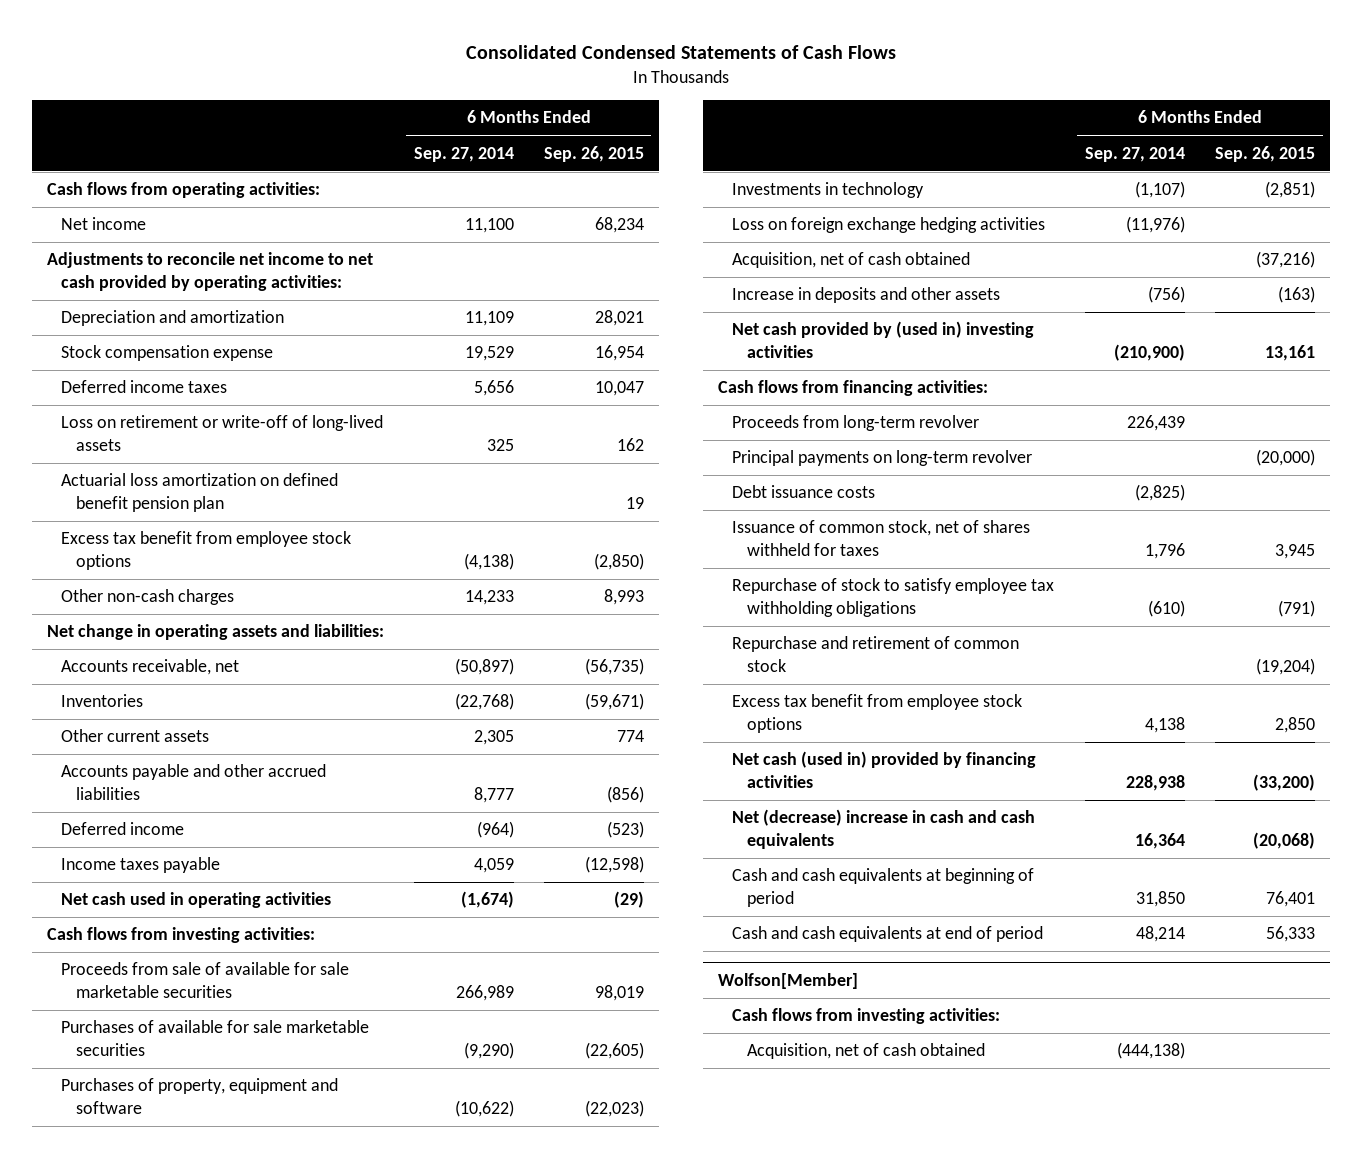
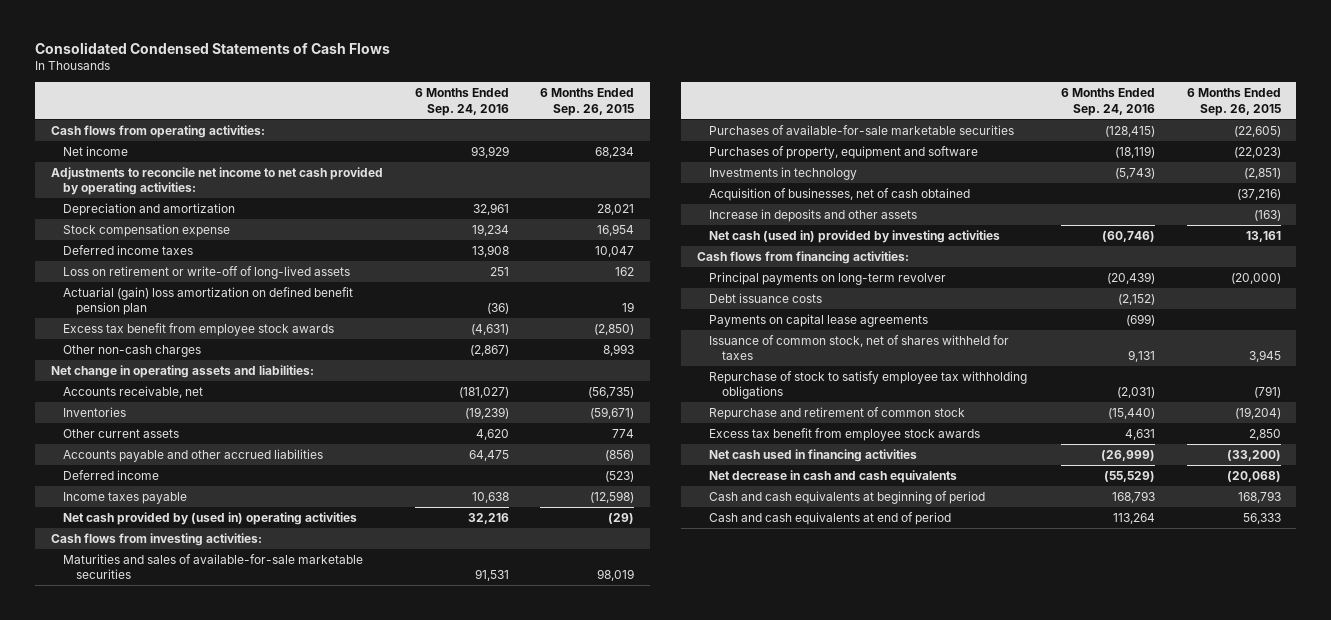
- | 6 Months Ended Sep. 27, 2014 | 6 Months Ended Sep. 26, 2015
+ | 6 Months Ended Sep. 24, 2016 | 6 Months Ended Sep. 26, 2015
- Actuarial loss amortization on defined benefit pension plan | | 19
- Excess tax benefit from employee stock options | (4,138) | (2,850)
+ Actuarial (gain) loss amortization on defined benefit pension plan | (36) | 19
+ Excess tax benefit from employee stock awards | (4,631) | (2,850)
- Net cash used in operating activities | (1,674) | (29)
+ Net cash provided by (used in) operating activities | 32,216 | (29)
- Proceeds from sale of available for sale marketable securities | 266,989 | 98,019
- Purchases of available for sale marketable securities | (9,290) | (22,605)
+ Maturities and sales of available-for-sale marketable securities | 91,531 | 98,019
+ Purchases of available-for-sale marketable securities | (128,415) | (22,605)
- Loss on foreign exchange hedging activities | (11,976) |
- Acquisition, net of cash obtained | | (37,216)
+ Acquisition of businesses, net of cash obtained | | (37,216)
- Net cash provided by (used in) investing activities | (210,900) | 13,161
+ Net cash (used in) provided by investing activities | (60,746) | 13,161
- Proceeds from long-term revolver | 226,439 |
+ Payments on capital lease agreements | (699) |
- Excess tax benefit from employee stock options | 4,138 | 2,850
- Net cash (used in) provided by financing activities | 228,938 | (33,200)
- Net (decrease) increase in cash and cash equivalents | 16,364 | (20,068)
- Cash and cash equivalents at beginning of period | 31,850 | 76,401
+ Excess tax benefit from employee stock awards | 4,631 | 2,850
+ Net cash used in financing activities | (26,999) | (33,200)
+ Net decrease in cash and cash equivalents | (55,529) | (20,068)
+ Cash and cash equivalents at beginning of period | 168,793 | 168,793
- Wolfson[Member]
- Cash flows from investing activities:
- Acquisition, net of cash obtained | (444,138) |

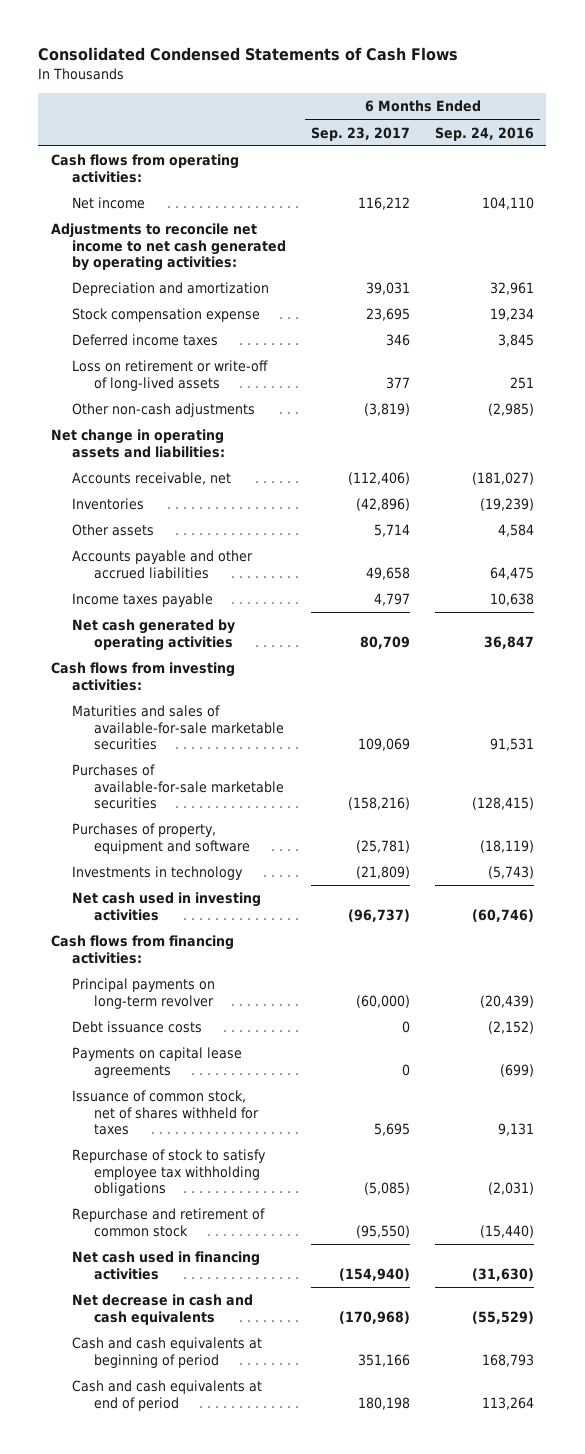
- | 6 Months Ended Sep. 24, 2016 | 6 Months Ended Sep. 26, 2015
+ | 6 Months Ended Sep. 23, 2017 | 6 Months Ended Sep. 24, 2016
- Net income | 93,929 | 68,234
- Adjustments to reconcile net income to net cash provided by operating activities:
+ Net income | 116,212 | 104,110
+ Adjustments to reconcile net income to net cash generated by operating activities:
- Deferred income taxes | 13,908 | 10,047
+ Deferred income taxes | 346 | 3,845
- Actuarial (gain) loss amortization on defined benefit pension plan | (36) | 19
- Excess tax benefit from employee stock awards | (4,631) | (2,850)
- Other non-cash charges | (2,867) | 8,993
+ Other non-cash adjustments | (3,819) | (2,985)
- Other current assets | 4,620 | 774
+ Other assets | 5,714 | 4,584
- Deferred income | | (523)
- Net cash provided by (used in) operating activities | 32,216 | (29)
+ Net cash generated by operating activities | 80,709 | 36,847
- Acquisition of businesses, net of cash obtained | | (37,216)
- Increase in deposits and other assets | | (163)
- Net cash (used in) provided by investing activities | (60,746) | 13,161
+ Net cash used in investing activities | (96,737) | (60,746)
- Excess tax benefit from employee stock awards | 4,631 | 2,850
- Net cash used in financing activities | (26,999) | (33,200)
+ Net cash used in financing activities | (154,940) | (31,630)

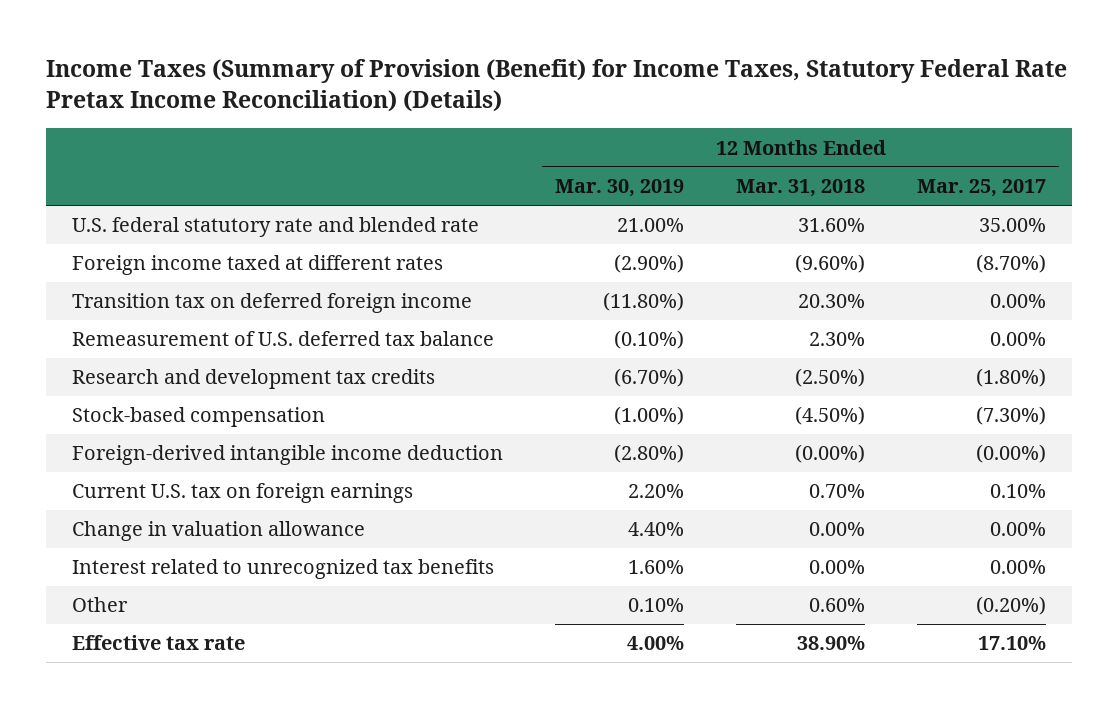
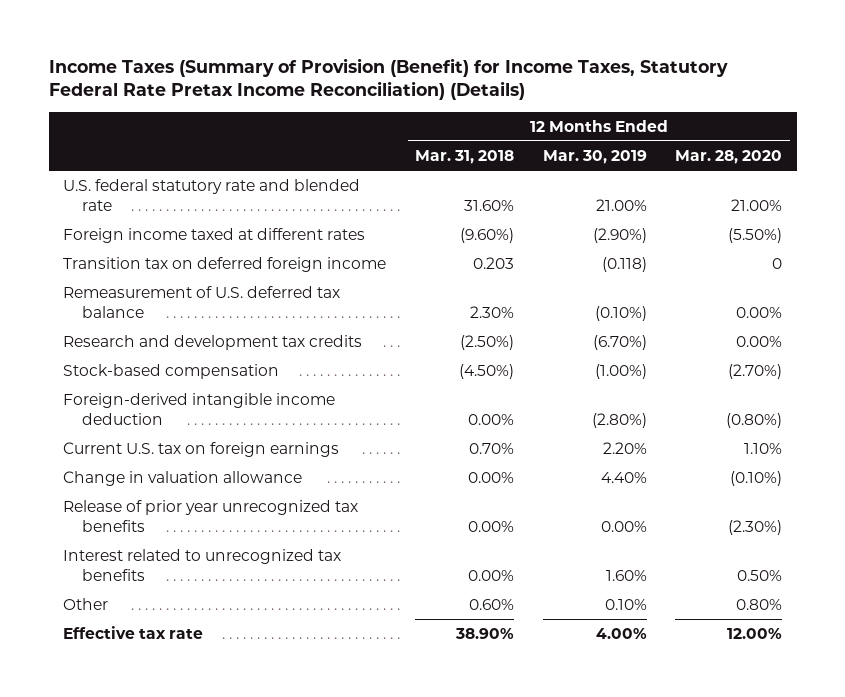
- | 12 Months Ended Mar. 30, 2019 | 12 Months Ended Mar. 31, 2018 | 12 Months Ended Mar. 25, 2017
+ | 12 Months Ended Mar. 31, 2018 | 12 Months Ended Mar. 30, 2019 | 12 Months Ended Mar. 28, 2020
- Transition tax on deferred foreign income | (11.80%) | 20.30% | 0.00%
+ Transition tax on deferred foreign income | 0.203 | (0.118) | 0
- Foreign-derived intangible income deduction | (2.80%) | (0.00%) | (0.00%)
+ Foreign-derived intangible income deduction | 0.00% | (2.80%) | (0.80%)
+ Release of prior year unrecognized tax benefits | 0.00% | 0.00% | (2.30%)

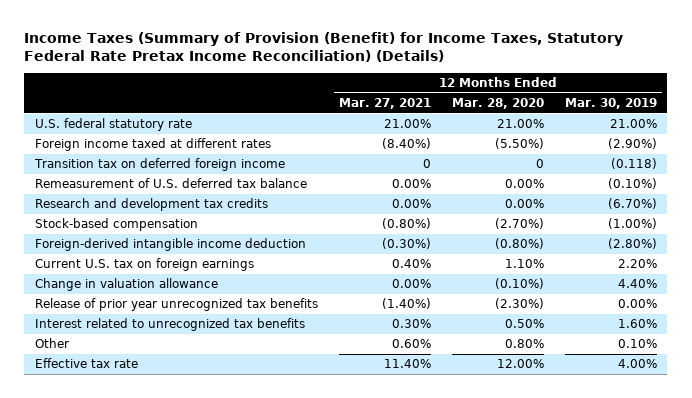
- | 12 Months Ended Mar. 31, 2018 | 12 Months Ended Mar. 30, 2019 | 12 Months Ended Mar. 28, 2020
+ | 12 Months Ended Mar. 27, 2021 | 12 Months Ended Mar. 28, 2020 | 12 Months Ended Mar. 30, 2019
- U.S. federal statutory rate and blended rate | 31.60% | 21.00% | 21.00%
+ U.S. federal statutory rate | 21.00% | 21.00% | 21.00%

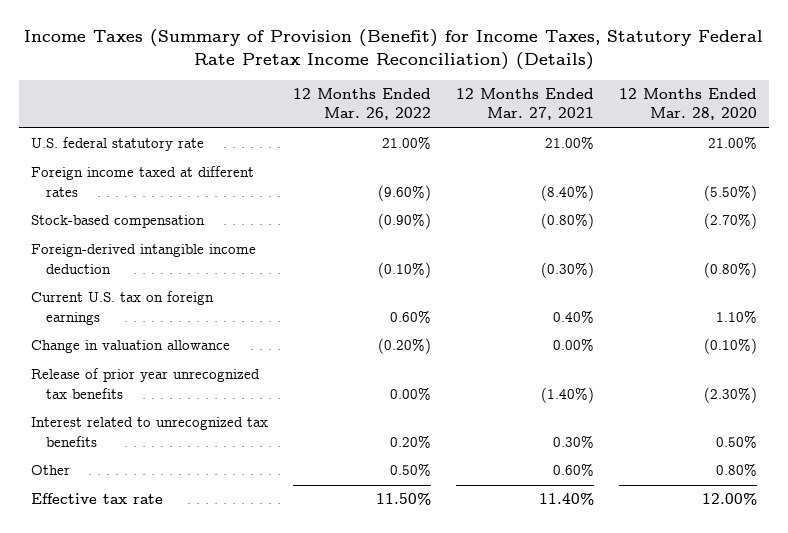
- | 12 Months Ended Mar. 27, 2021 | 12 Months Ended Mar. 28, 2020 | 12 Months Ended Mar. 30, 2019
+ | 12 Months Ended Mar. 26, 2022 | 12 Months Ended Mar. 27, 2021 | 12 Months Ended Mar. 28, 2020
- Transition tax on deferred foreign income | 0 | 0 | (0.118)
- Remeasurement of U.S. deferred tax balance | 0.00% | 0.00% | (0.10%)
- Research and development tax credits | 0.00% | 0.00% | (6.70%)

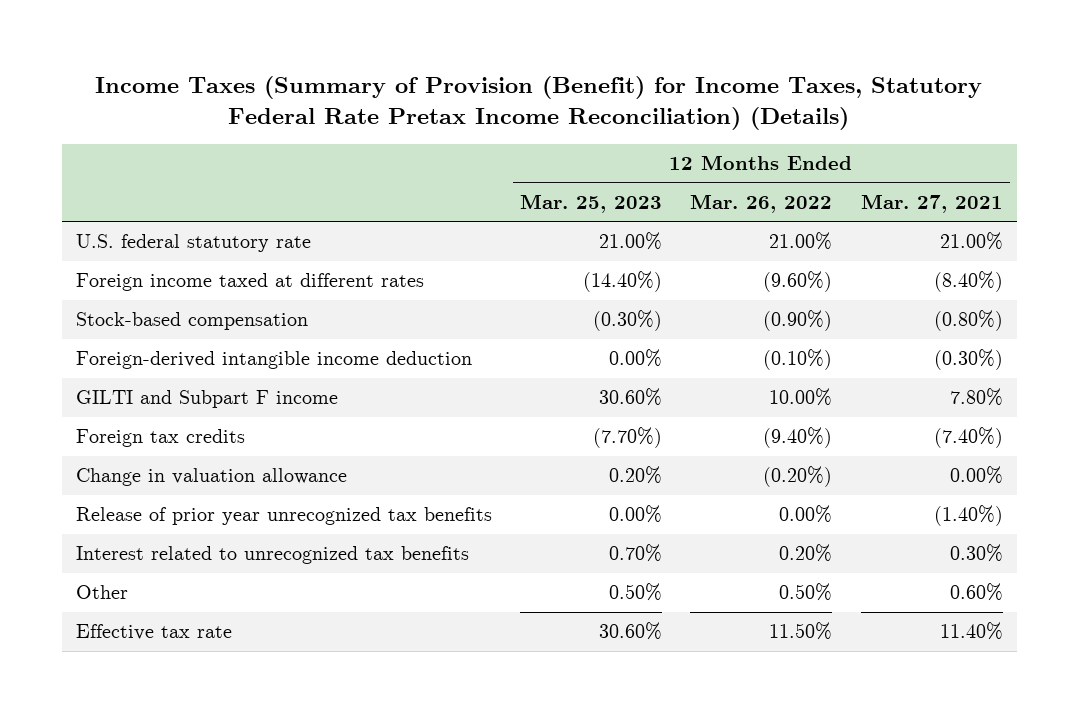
- | 12 Months Ended Mar. 26, 2022 | 12 Months Ended Mar. 27, 2021 | 12 Months Ended Mar. 28, 2020
+ | 12 Months Ended Mar. 25, 2023 | 12 Months Ended Mar. 26, 2022 | 12 Months Ended Mar. 27, 2021
- Current U.S. tax on foreign earnings | 0.60% | 0.40% | 1.10%
+ GILTI and Subpart F income | 30.60% | 10.00% | 7.80%
+ Foreign tax credits | (7.70%) | (9.40%) | (7.40%)

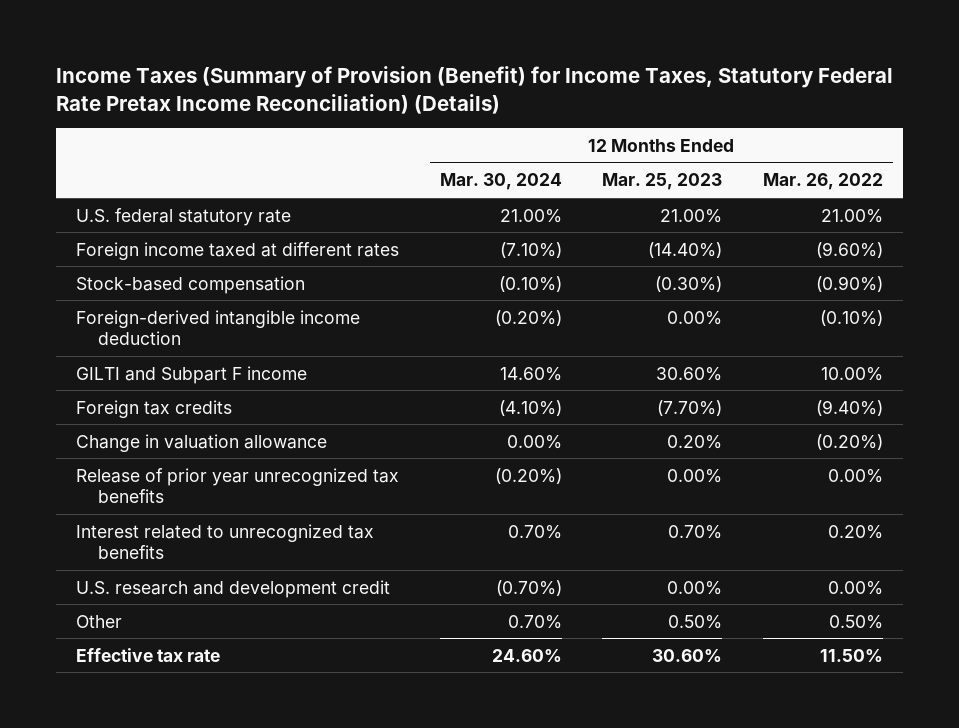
- | 12 Months Ended Mar. 25, 2023 | 12 Months Ended Mar. 26, 2022 | 12 Months Ended Mar. 27, 2021
+ | 12 Months Ended Mar. 30, 2024 | 12 Months Ended Mar. 25, 2023 | 12 Months Ended Mar. 26, 2022
+ U.S. research and development credit | (0.70%) | 0.00% | 0.00%

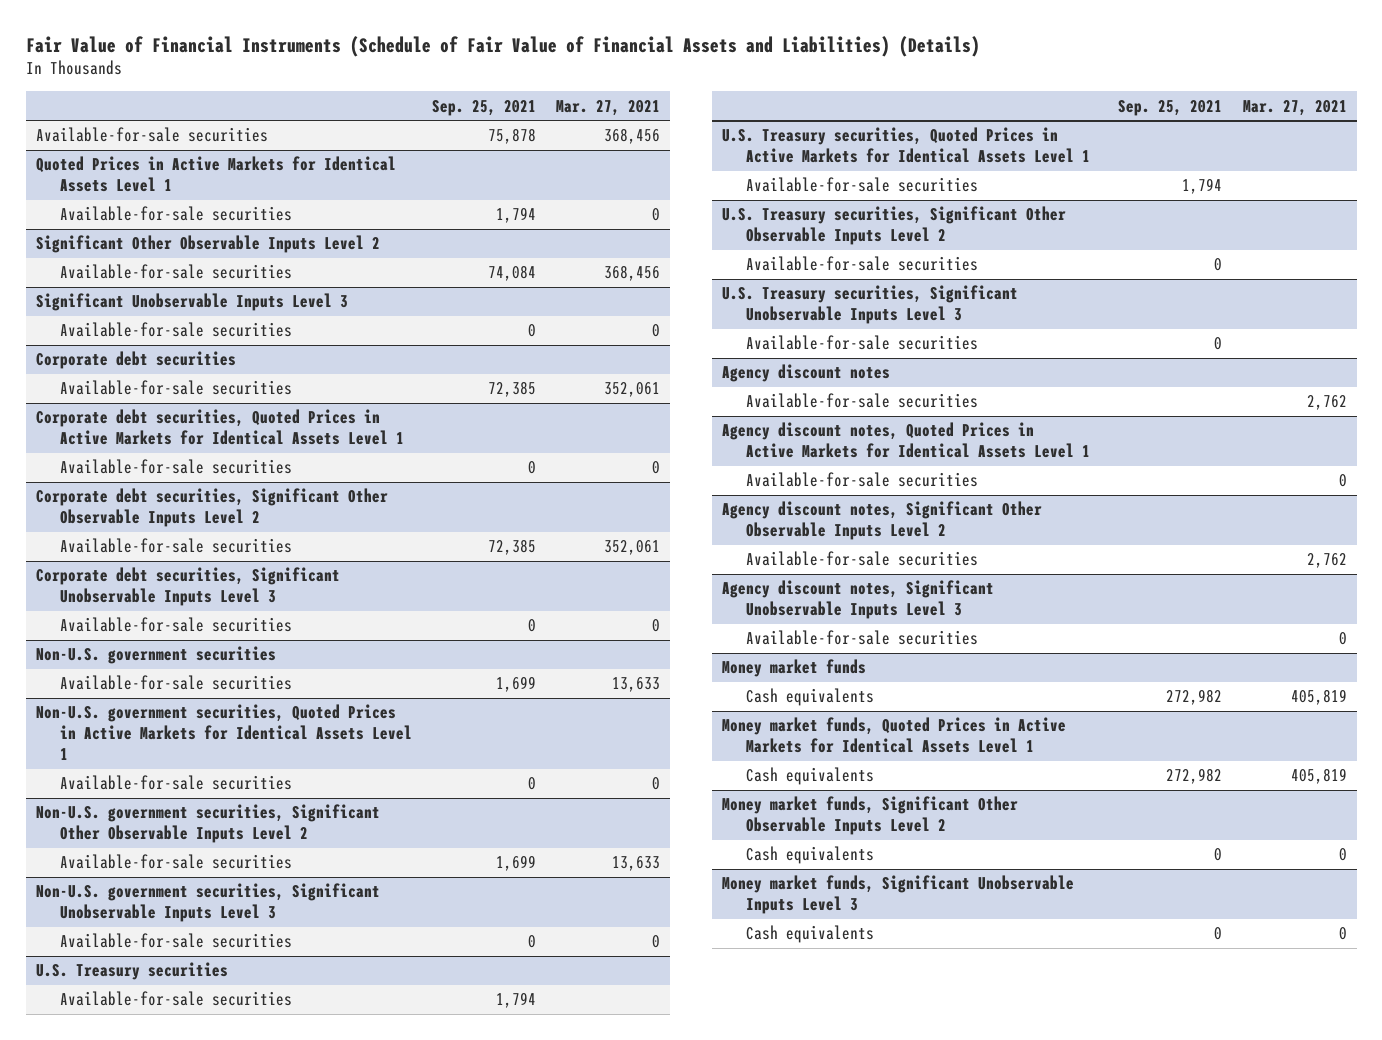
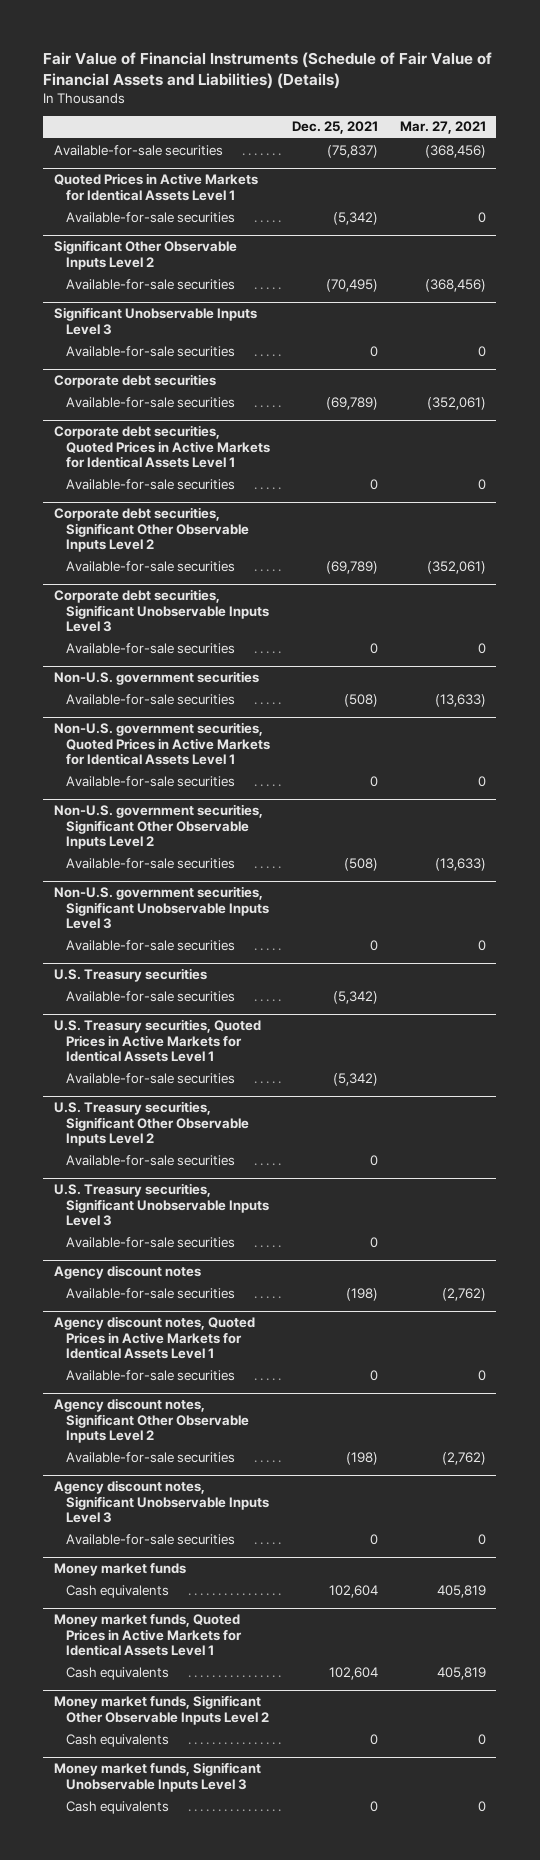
- | Sep. 25, 2021 | Mar. 27, 2021
+ | Dec. 25, 2021 | Mar. 27, 2021
- Available-for-sale securities | 75,878 | 368,456
+ Available-for-sale securities | (75,837) | (368,456)
@ Significant Other Observable Inputs Level 2
- Available-for-sale securities | 74,084 | 368,456
+ Available-for-sale securities | (70,495) | (368,456)
@ Corporate debt securities
- Available-for-sale securities | 72,385 | 352,061
+ Available-for-sale securities | (69,789) | (352,061)
@ Corporate debt securities, Significant Other Observable Inputs Level 2
- Available-for-sale securities | 72,385 | 352,061
+ Available-for-sale securities | (69,789) | (352,061)
@ Non-U.S. government securities
- Available-for-sale securities | 1,699 | 13,633
+ Available-for-sale securities | (508) | (13,633)
@ Non-U.S. government securities, Significant Other Observable Inputs Level 2
- Available-for-sale securities | 1,699 | 13,633
+ Available-for-sale securities | (508) | (13,633)
@ Agency discount notes
- Available-for-sale securities | | 2,762
+ Available-for-sale securities | (198) | (2,762)
@ Agency discount notes, Significant Other Observable Inputs Level 2
- Available-for-sale securities | | 2,762
+ Available-for-sale securities | (198) | (2,762)

